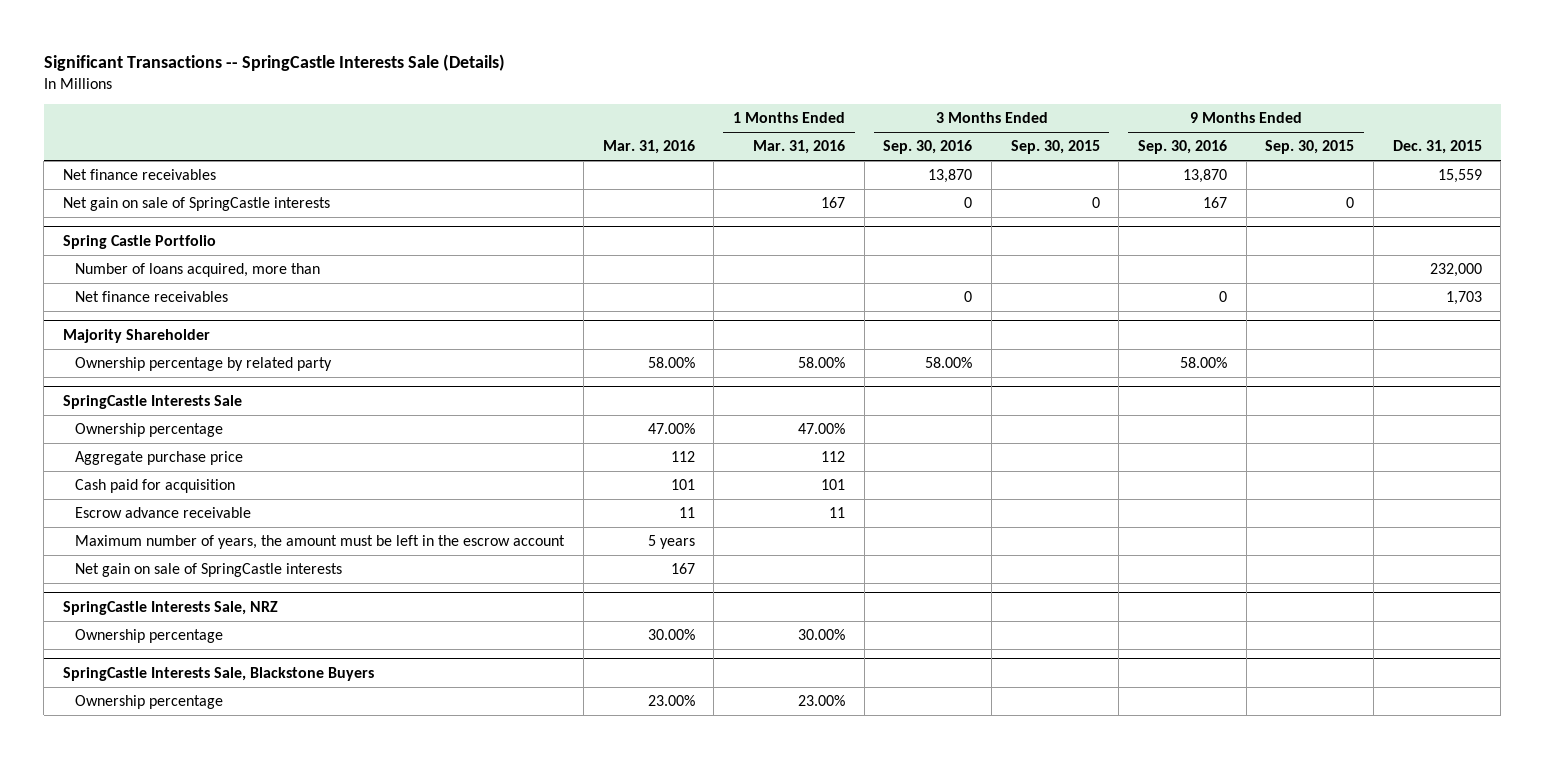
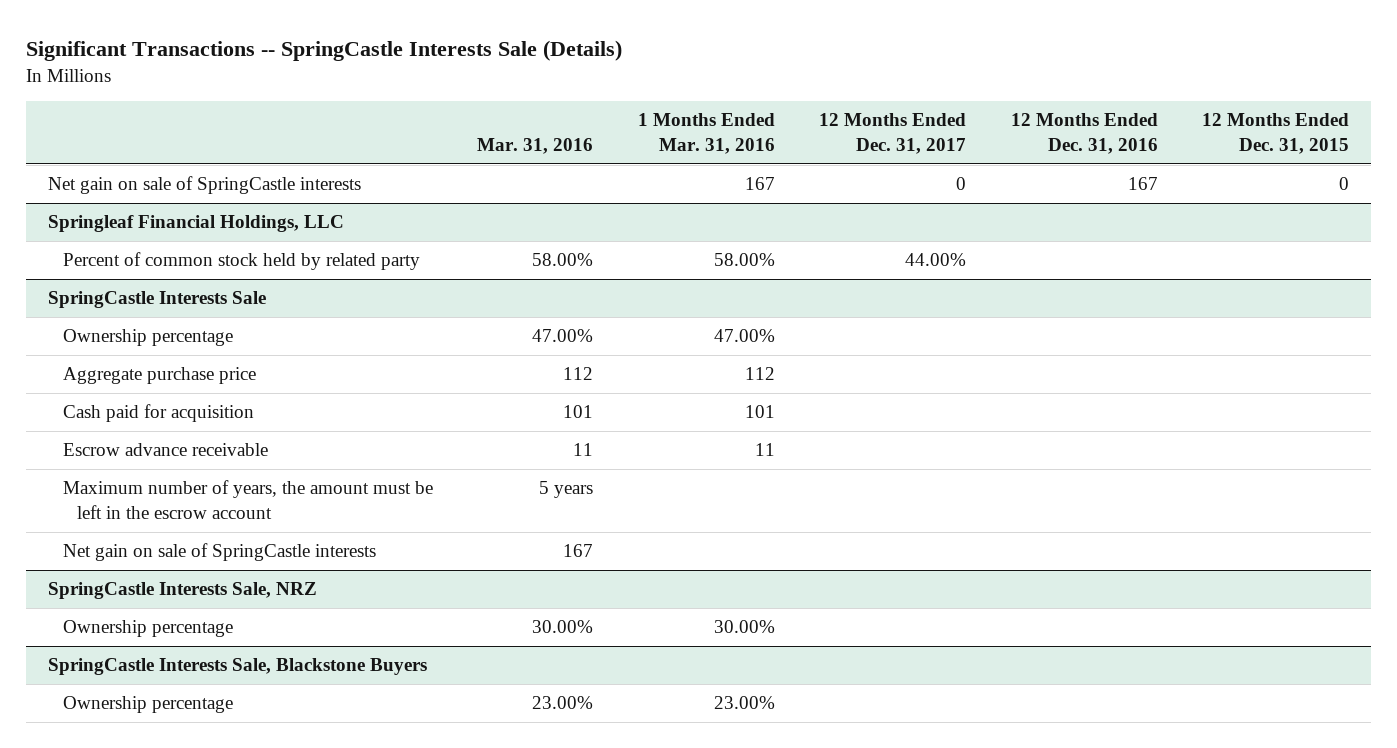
- | Mar. 31, 2016 | 1 Months Ended Mar. 31, 2016 | 3 Months Ended Sep. 30, 2016 | 3 Months Ended Sep. 30, 2015 | 9 Months Ended Sep. 30, 2016 | 9 Months Ended Sep. 30, 2015 | Dec. 31, 2015
+ | Mar. 31, 2016 | 1 Months Ended Mar. 31, 2016 | 12 Months Ended Dec. 31, 2017 | 12 Months Ended Dec. 31, 2016 | 12 Months Ended Dec. 31, 2015
- Net finance receivables | | | 13,870 | | 13,870 | | 15,559
- Spring Castle Portfolio
- Number of loans acquired, more than | | | | | | | 232,000
- Net finance receivables | | | 0 | | 0 | | 1,703
- Majority Shareholder
- Ownership percentage by related party | 58.00% | 58.00% | 58.00% | | 58.00% | |
+ Springleaf Financial Holdings, LLC
+ Percent of common stock held by related party | 58.00% | 58.00% | 44.00% | |

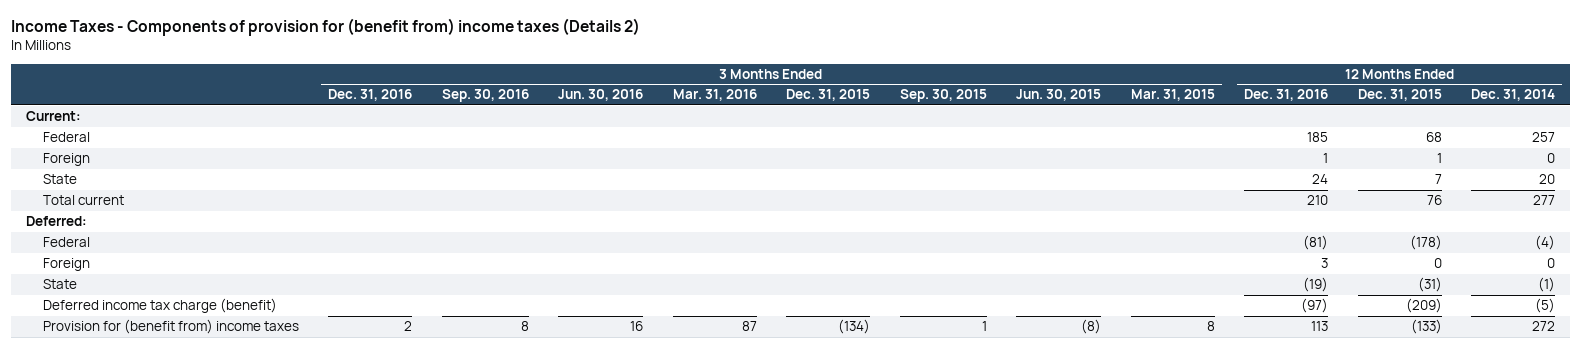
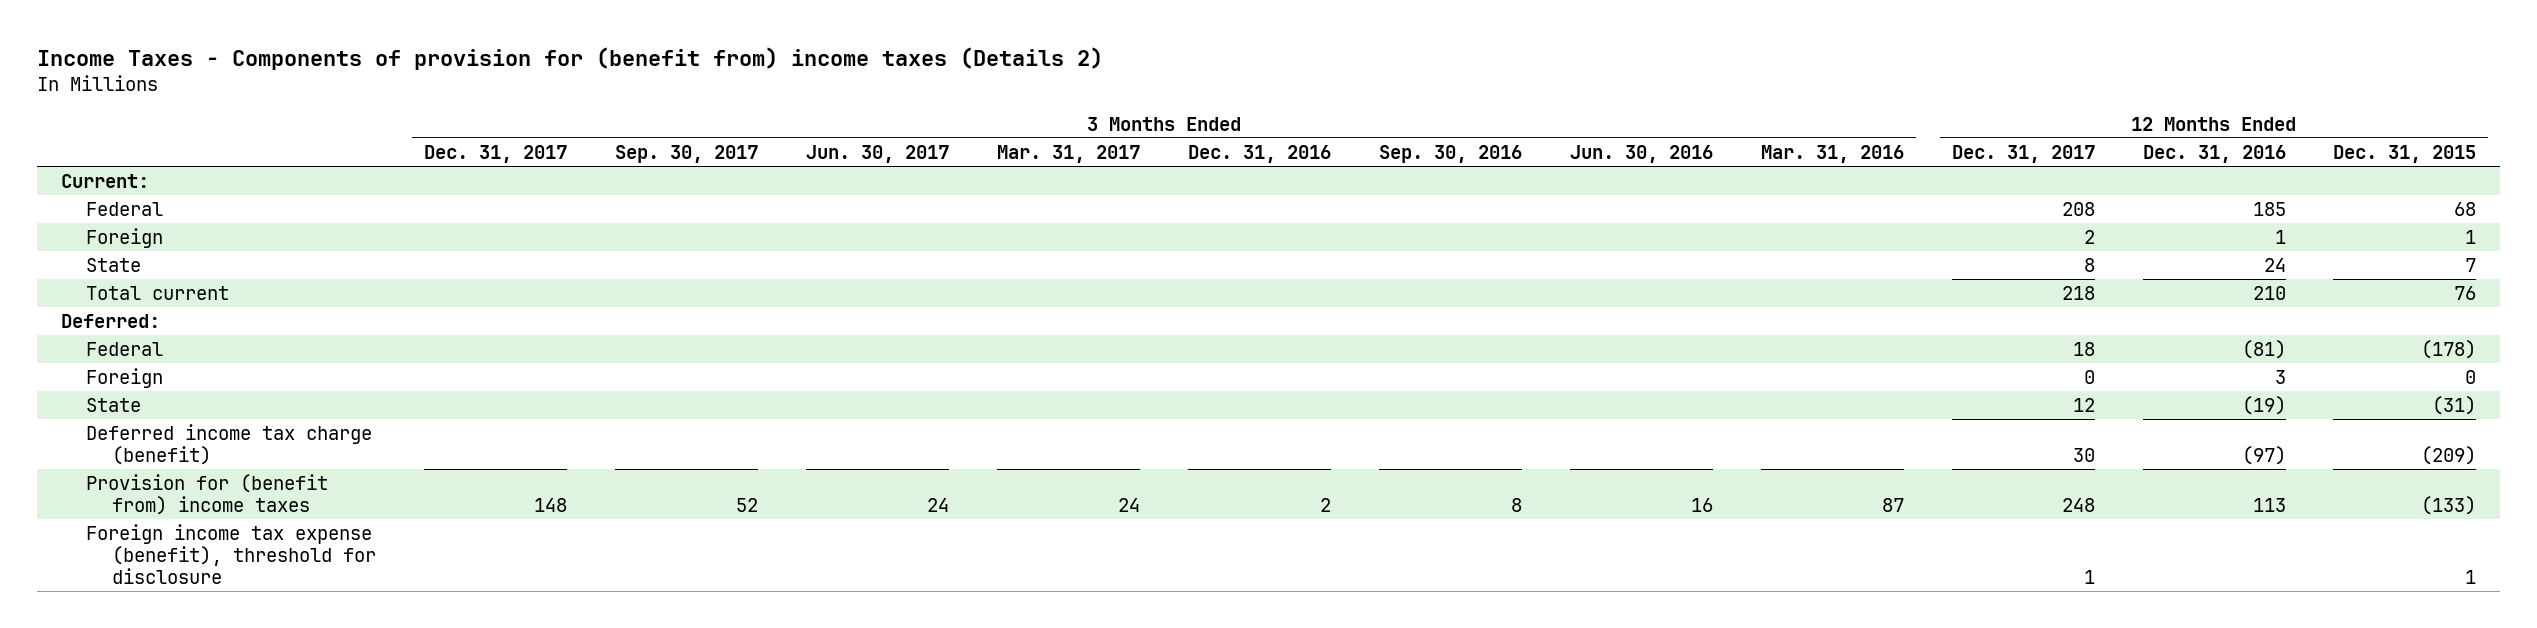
- | 3 Months Ended Dec. 31, 2016 | 3 Months Ended Sep. 30, 2016 | 3 Months Ended Jun. 30, 2016 | 3 Months Ended Mar. 31, 2016 | 3 Months Ended Dec. 31, 2015 | 3 Months Ended Sep. 30, 2015 | 3 Months Ended Jun. 30, 2015 | 3 Months Ended Mar. 31, 2015 | 12 Months Ended Dec. 31, 2016 | 12 Months Ended Dec. 31, 2015 | 12 Months Ended Dec. 31, 2014
+ | 3 Months Ended Dec. 31, 2017 | 3 Months Ended Sep. 30, 2017 | 3 Months Ended Jun. 30, 2017 | 3 Months Ended Mar. 31, 2017 | 3 Months Ended Dec. 31, 2016 | 3 Months Ended Sep. 30, 2016 | 3 Months Ended Jun. 30, 2016 | 3 Months Ended Mar. 31, 2016 | 12 Months Ended Dec. 31, 2017 | 12 Months Ended Dec. 31, 2016 | 12 Months Ended Dec. 31, 2015
+ Foreign income tax expense (benefit), threshold for disclosure | | | | | | | | | 1 | | 1

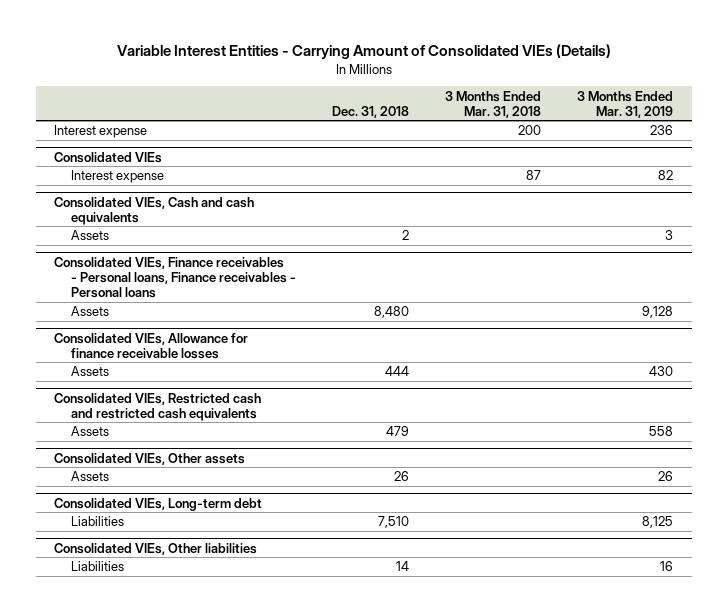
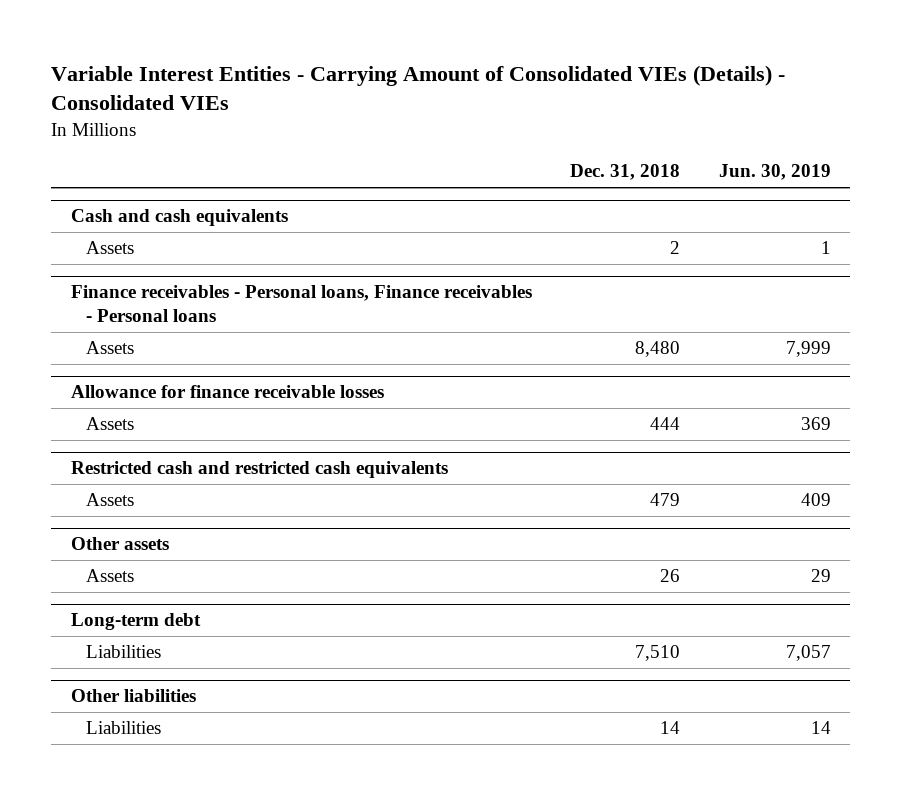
- Variable Interest Entities - Carrying Amount of Consolidated VIEs (Details)
+ Variable Interest Entities - Carrying Amount of Consolidated VIEs (Details) - Consolidated VIEs
- | Dec. 31, 2018 | 3 Months Ended Mar. 31, 2018 | 3 Months Ended Mar. 31, 2019
+ | Dec. 31, 2018 | Jun. 30, 2019
- Interest expense | | 200 | 236
- Consolidated VIEs
- Interest expense | | 87 | 82
- Consolidated VIEs, Cash and cash equivalents
+ Cash and cash equivalents
- Consolidated VIEs, Finance receivables - Personal loans, Finance receivables - Personal loans
+ Finance receivables - Personal loans, Finance receivables - Personal loans
- Consolidated VIEs, Allowance for finance receivable losses
+ Allowance for finance receivable losses
- Consolidated VIEs, Restricted cash and restricted cash equivalents
+ Restricted cash and restricted cash equivalents
- Consolidated VIEs, Other assets
+ Other assets
- Consolidated VIEs, Long-term debt
+ Long-term debt
- Consolidated VIEs, Other liabilities
+ Other liabilities

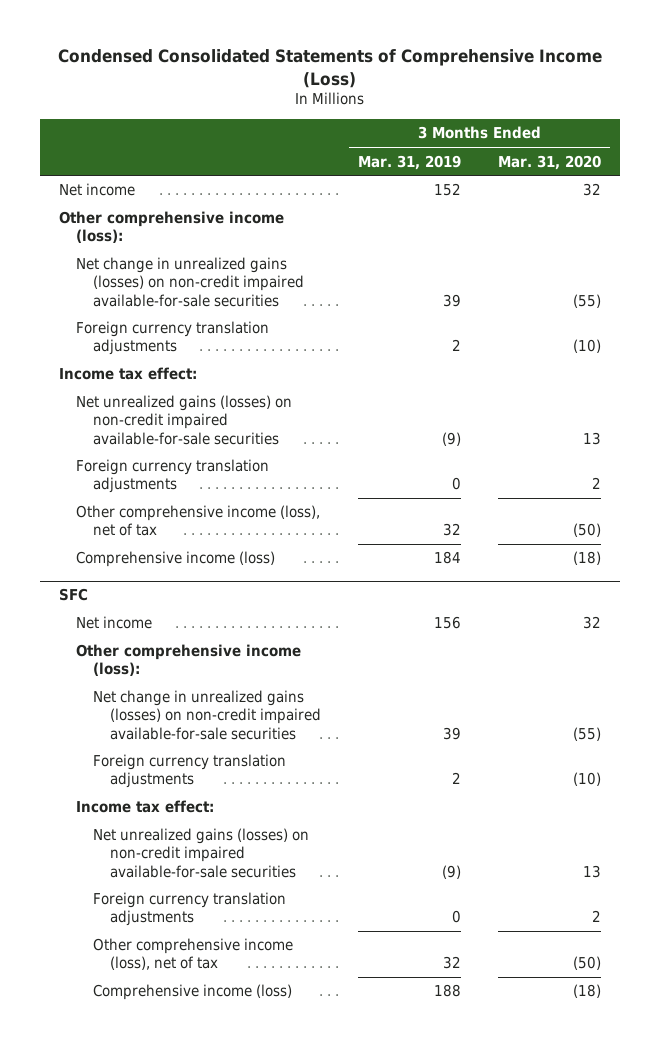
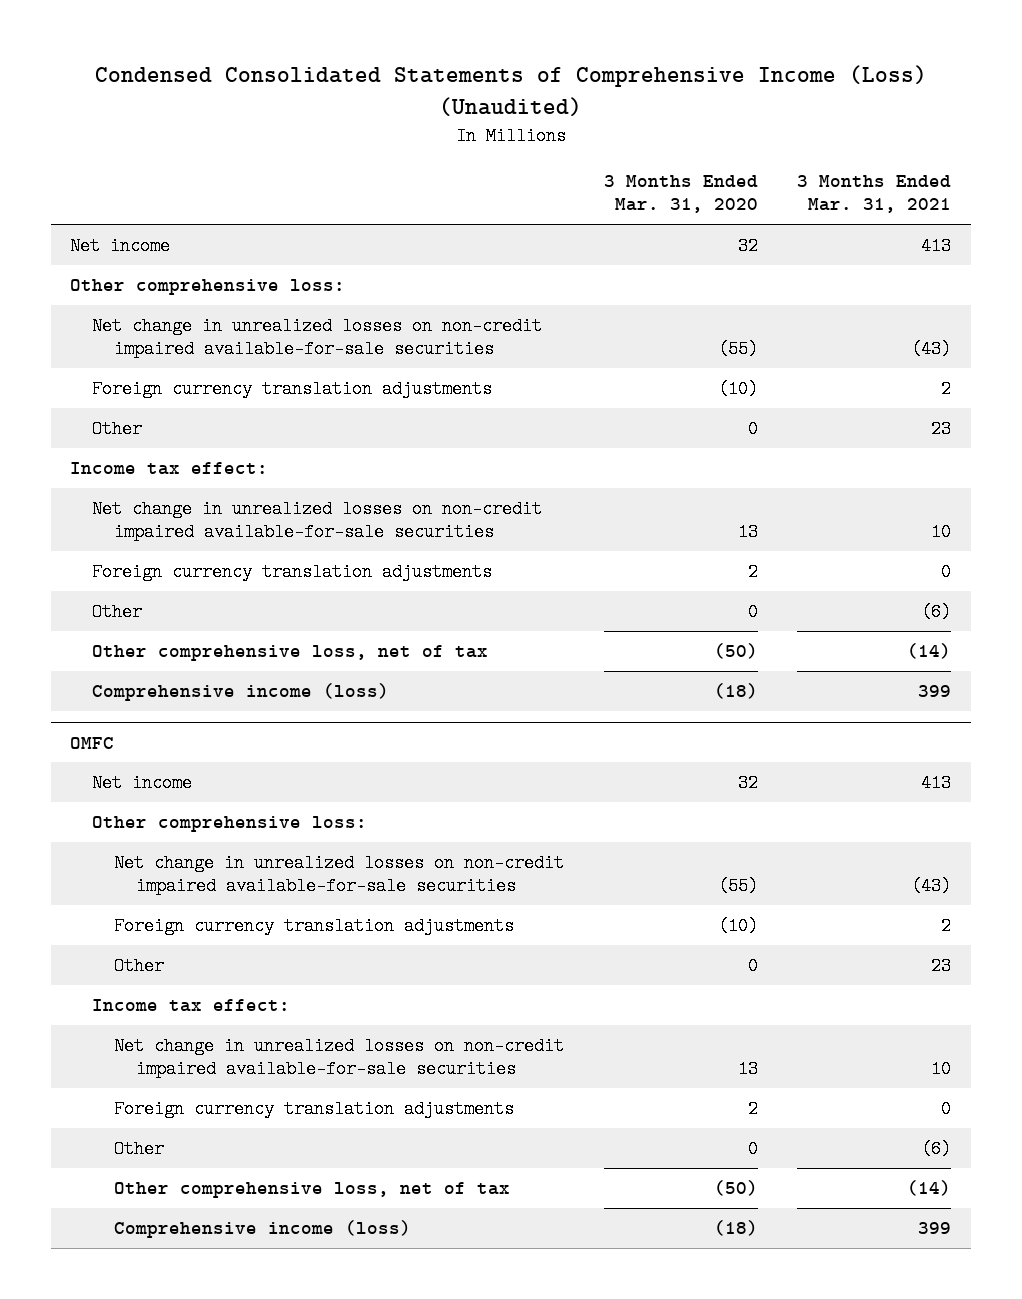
- Condensed Consolidated Statements of Comprehensive Income (Loss)
+ Condensed Consolidated Statements of Comprehensive Income (Loss) (Unaudited)
- | 3 Months Ended Mar. 31, 2019 | 3 Months Ended Mar. 31, 2020
+ | 3 Months Ended Mar. 31, 2020 | 3 Months Ended Mar. 31, 2021
- Other comprehensive income (loss):
- Net change in unrealized gains (losses) on non-credit impaired available-for-sale securities | 39 | (55)
+ Other comprehensive loss:
+ Net change in unrealized losses on non-credit impaired available-for-sale securities | (55) | (43)
+ Other | 0 | 23
- Net unrealized gains (losses) on non-credit impaired available-for-sale securities | (9) | 13
+ Net change in unrealized losses on non-credit impaired available-for-sale securities | 13 | 10
- Other comprehensive income (loss), net of tax | 32 | (50)
+ Other | 0 | (6)
+ Other comprehensive loss, net of tax | (50) | (14)
- SFC
+ OMFC
- Other comprehensive income (loss):
- Net change in unrealized gains (losses) on non-credit impaired available-for-sale securities | 39 | (55)
+ Other comprehensive loss:
+ Net change in unrealized losses on non-credit impaired available-for-sale securities | (55) | (43)
+ Other | 0 | 23
- Net unrealized gains (losses) on non-credit impaired available-for-sale securities | (9) | 13
+ Net change in unrealized losses on non-credit impaired available-for-sale securities | 13 | 10
- Other comprehensive income (loss), net of tax | 32 | (50)
+ Other | 0 | (6)
+ Other comprehensive loss, net of tax | (50) | (14)

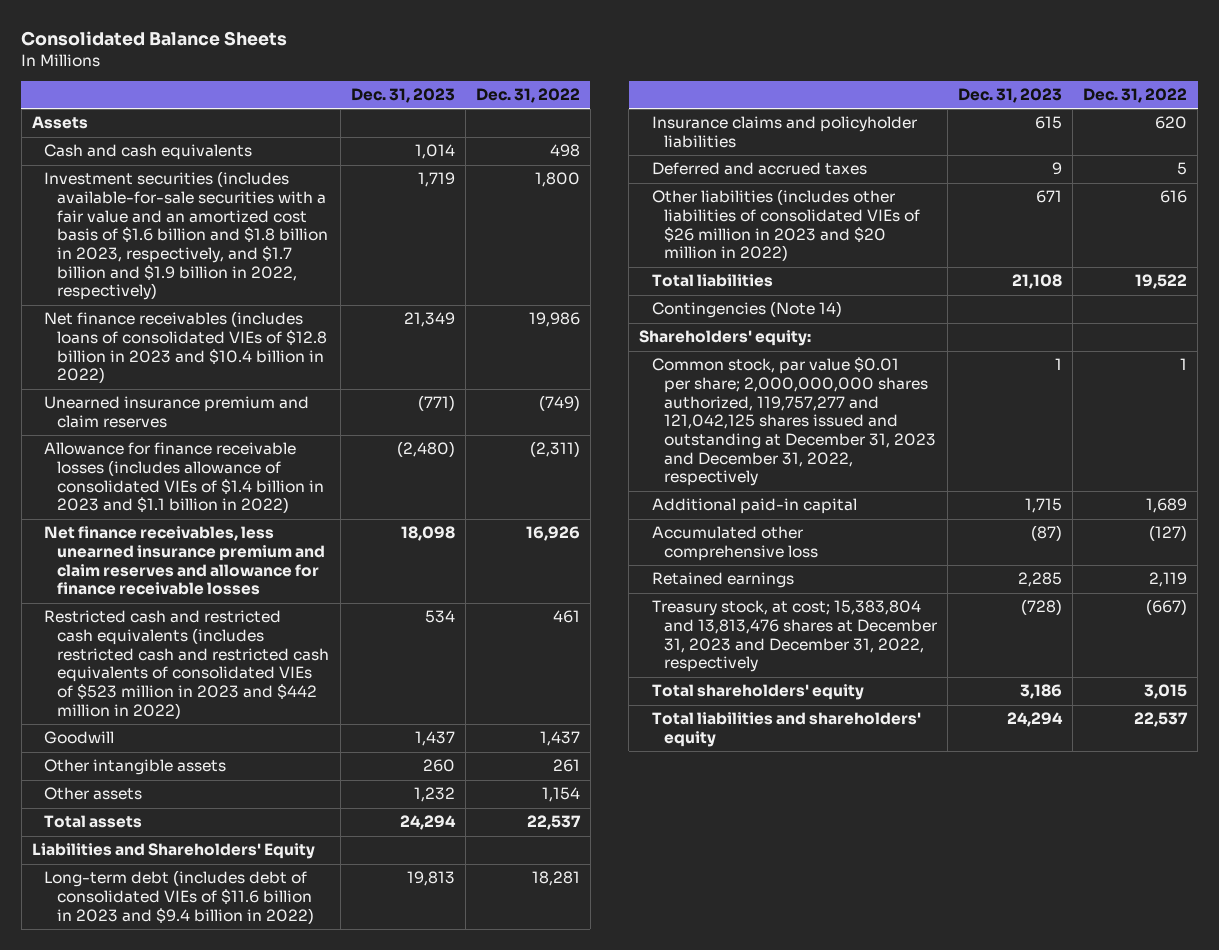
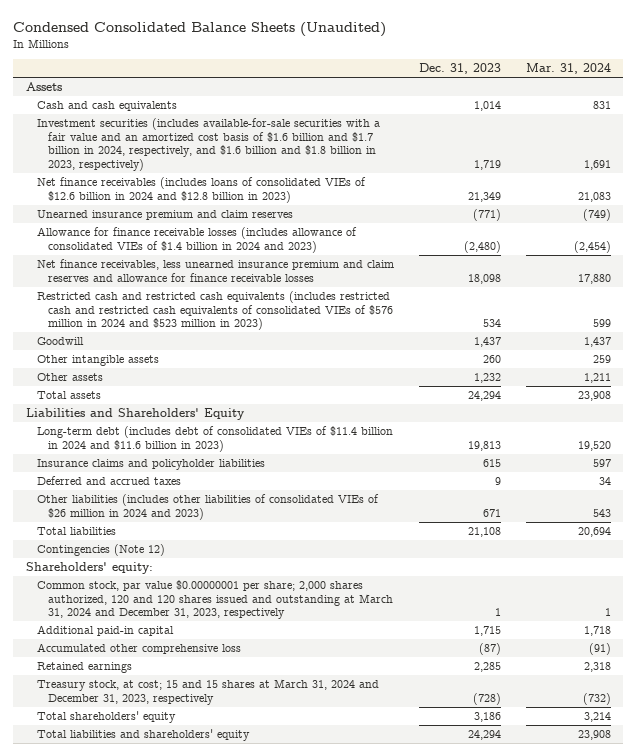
- Consolidated Balance Sheets
+ Condensed Consolidated Balance Sheets (Unaudited)
- | Dec. 31, 2023 | Dec. 31, 2022
+ | Dec. 31, 2023 | Mar. 31, 2024
- Investment securities (includes available-for-sale securities with a fair value and an amortized cost basis of $1.6 billion and $1.8 billion in 2023, respectively, and $1.7 billion and $1.9 billion in 2022, respectively) | 1,719 | 1,800
- Net finance receivables (includes loans of consolidated VIEs of $12.8 billion in 2023 and $10.4 billion in 2022) | 21,349 | 19,986
+ Investment securities (includes available-for-sale securities with a fair value and an amortized cost basis of $1.6 billion and $1.7 billion in 2024, respectively, and $1.6 billion and $1.8 billion in 2023, respectively) | 1,719 | 1,691
+ Net finance receivables (includes loans of consolidated VIEs of $12.6 billion in 2024 and $12.8 billion in 2023) | 21,349 | 21,083
- Allowance for finance receivable losses (includes allowance of consolidated VIEs of $1.4 billion in 2023 and $1.1 billion in 2022) | (2,480) | (2,311)
+ Allowance for finance receivable losses (includes allowance of consolidated VIEs of $1.4 billion in 2024 and 2023) | (2,480) | (2,454)
- Restricted cash and restricted cash equivalents (includes restricted cash and restricted cash equivalents of consolidated VIEs of $523 million in 2023 and $442 million in 2022) | 534 | 461
+ Restricted cash and restricted cash equivalents (includes restricted cash and restricted cash equivalents of consolidated VIEs of $576 million in 2024 and $523 million in 2023) | 534 | 599
- Long-term debt (includes debt of consolidated VIEs of $11.6 billion in 2023 and $9.4 billion in 2022) | 19,813 | 18,281
+ Long-term debt (includes debt of consolidated VIEs of $11.4 billion in 2024 and $11.6 billion in 2023) | 19,813 | 19,520
- Other liabilities (includes other liabilities of consolidated VIEs of $26 million in 2023 and $20 million in 2022) | 671 | 616
+ Other liabilities (includes other liabilities of consolidated VIEs of $26 million in 2024 and 2023) | 671 | 543
- Contingencies (Note 14)
+ Contingencies (Note 12)
- Common stock, par value $0.01 per share; 2,000,000,000 shares authorized, 119,757,277 and 121,042,125 shares issued and outstanding at December 31, 2023 and December 31, 2022, respectively | 1 | 1
+ Common stock, par value $0.00000001 per share; 2,000 shares authorized, 120 and 120 shares issued and outstanding at March 31, 2024 and December 31, 2023, respectively | 1 | 1
- Treasury stock, at cost; 15,383,804 and 13,813,476 shares at December 31, 2023 and December 31, 2022, respectively | (728) | (667)
+ Treasury stock, at cost; 15 and 15 shares at March 31, 2024 and December 31, 2023, respectively | (728) | (732)

